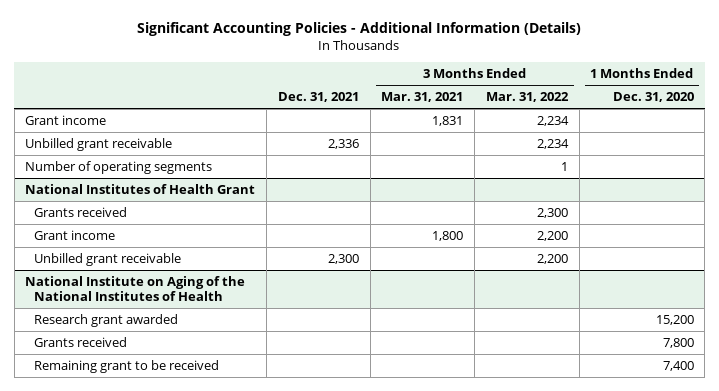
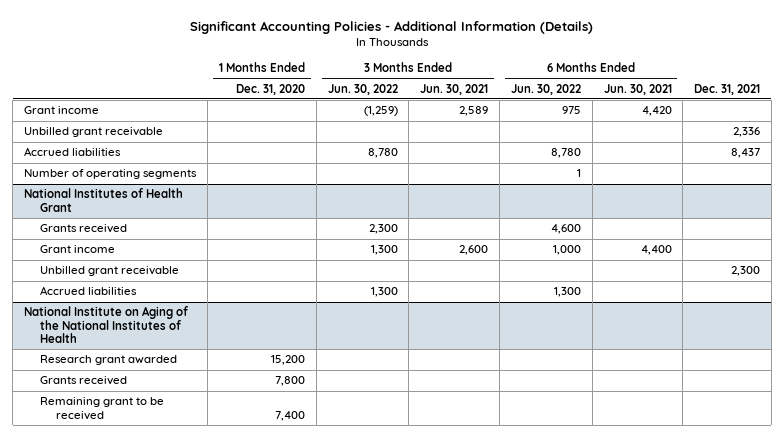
- | Dec. 31, 2021 | 3 Months Ended Mar. 31, 2021 | 3 Months Ended Mar. 31, 2022 | 1 Months Ended Dec. 31, 2020
+ | 1 Months Ended Dec. 31, 2020 | 3 Months Ended Jun. 30, 2022 | 3 Months Ended Jun. 30, 2021 | 6 Months Ended Jun. 30, 2022 | 6 Months Ended Jun. 30, 2021 | Dec. 31, 2021
+ Accrued liabilities | | 8,780 | | 8,780 | | 8,437
@ National Institutes of Health Grant
+ Accrued liabilities | | 1,300 | | 1,300 | |

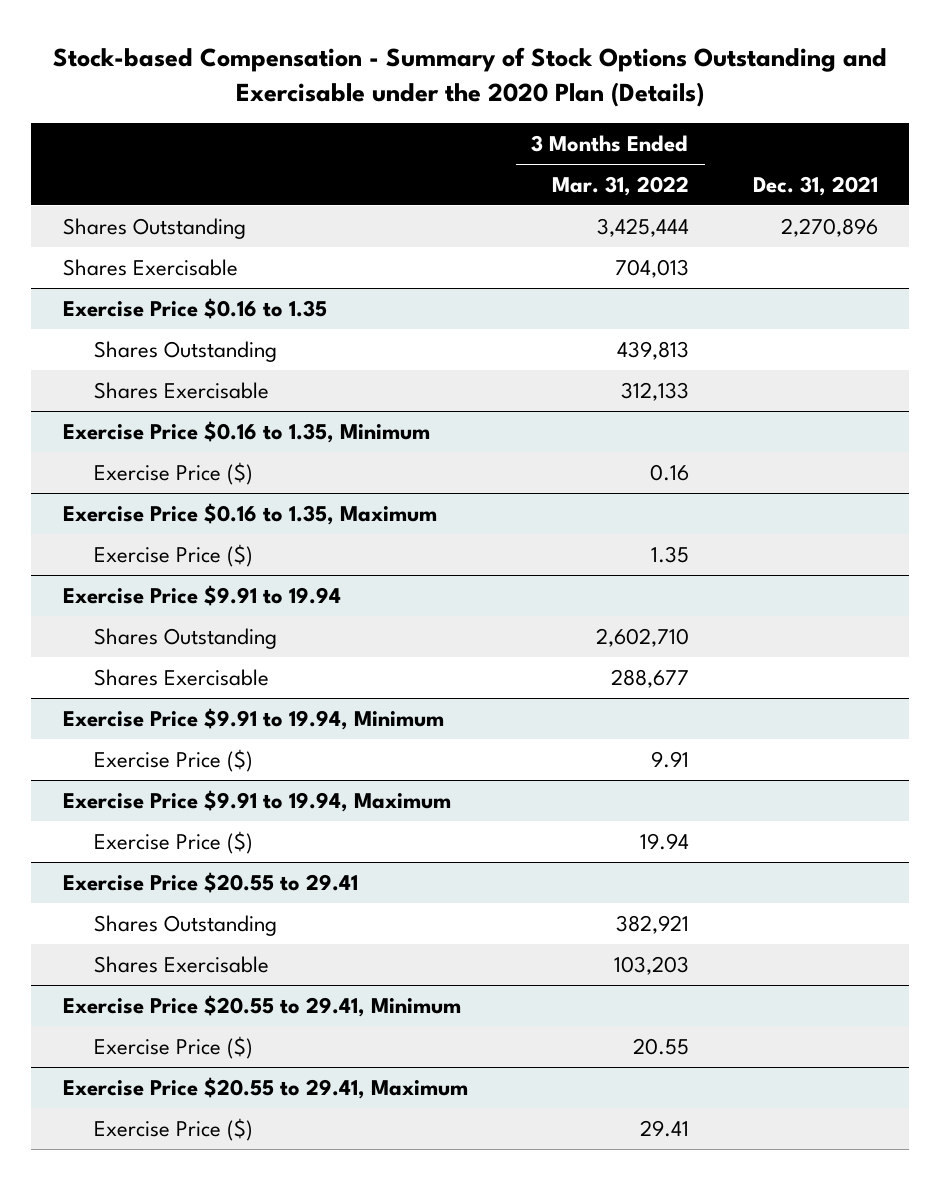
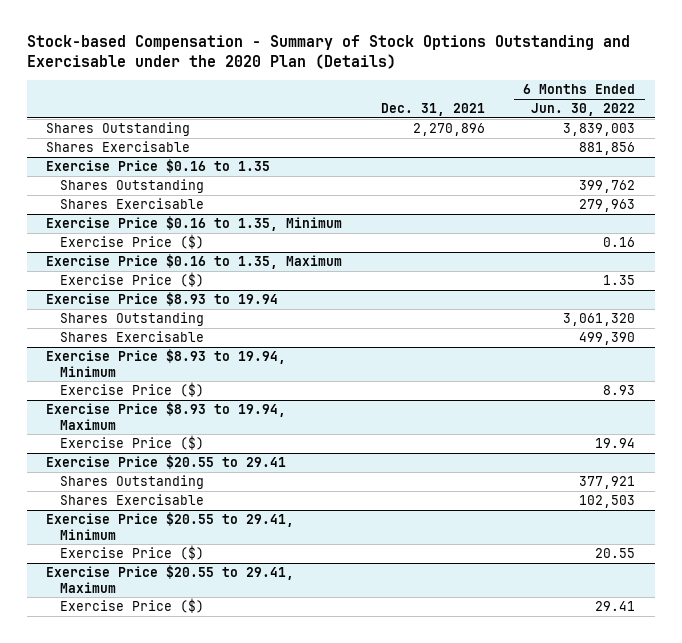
- | 3 Months Ended Mar. 31, 2022 | Dec. 31, 2021
+ | Dec. 31, 2021 | 6 Months Ended Jun. 30, 2022
- Exercise Price $9.91 to 19.94
+ Exercise Price $8.93 to 19.94
- Exercise Price $9.91 to 19.94, Minimum
+ Exercise Price $8.93 to 19.94, Minimum
- Exercise Price $9.91 to 19.94, Maximum
+ Exercise Price $8.93 to 19.94, Maximum

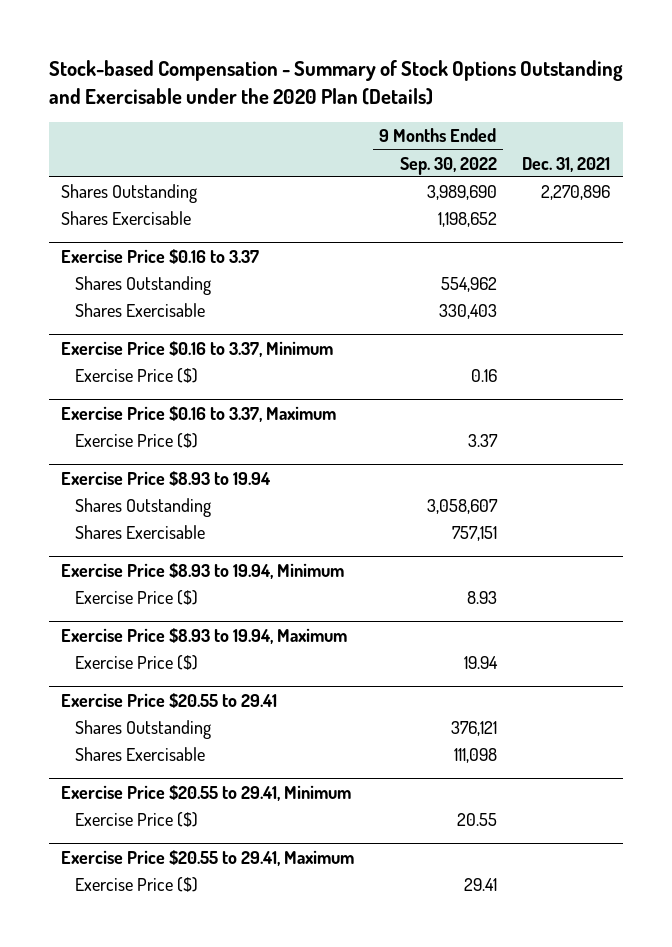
- | Dec. 31, 2021 | 6 Months Ended Jun. 30, 2022
+ | 9 Months Ended Sep. 30, 2022 | Dec. 31, 2021
- Exercise Price $0.16 to 1.35
+ Exercise Price $0.16 to 3.37
- Exercise Price $0.16 to 1.35, Minimum
+ Exercise Price $0.16 to 3.37, Minimum
- Exercise Price $0.16 to 1.35, Maximum
+ Exercise Price $0.16 to 3.37, Maximum

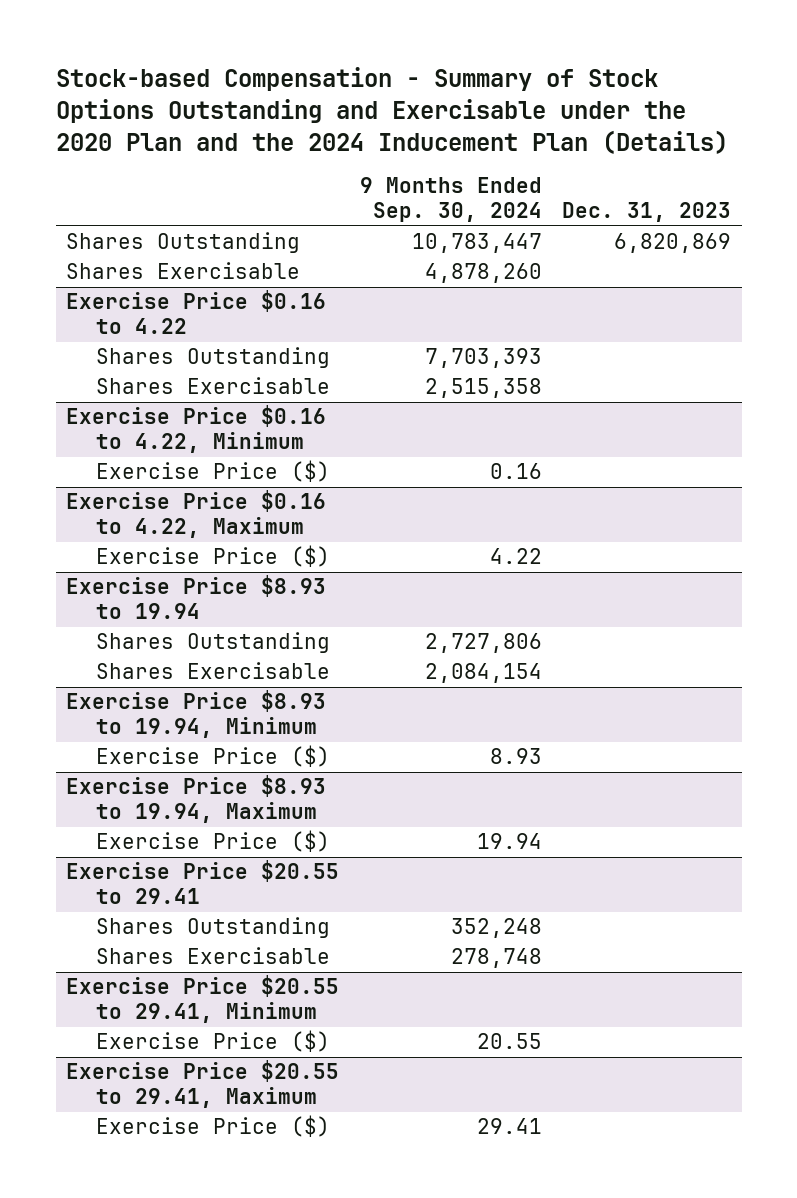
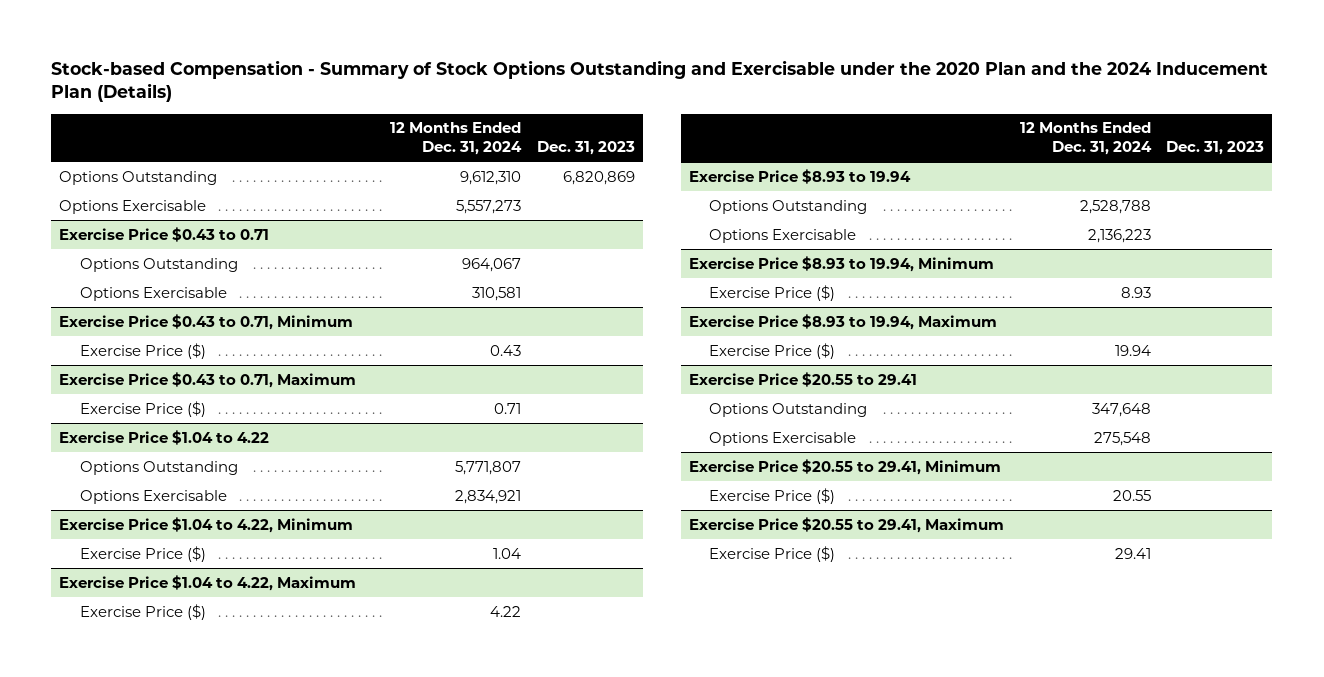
- | 9 Months Ended Sep. 30, 2024 | Dec. 31, 2023
+ | 12 Months Ended Dec. 31, 2024 | Dec. 31, 2023
- Shares Outstanding | 10,783,447 | 6,820,869
- Shares Exercisable | 4,878,260 |
- Exercise Price $0.16 to 4.22
- Shares Outstanding | 7,703,393 |
- Shares Exercisable | 2,515,358 |
- Exercise Price $0.16 to 4.22, Minimum
+ Options Outstanding | 9,612,310 | 6,820,869
+ Options Exercisable | 5,557,273 |
+ Exercise Price $0.43 to 0.71
+ Options Outstanding | 964,067 |
+ Options Exercisable | 310,581 |
+ Exercise Price $0.43 to 0.71, Minimum
+ Exercise Price ($) | 0.43 |
+ Exercise Price $0.43 to 0.71, Maximum
+ Exercise Price ($) | 0.71 |
+ Exercise Price $1.04 to 4.22
+ Options Outstanding | 5,771,807 |
+ Options Exercisable | 2,834,921 |
+ Exercise Price $1.04 to 4.22, Minimum
- Exercise Price $0.16 to 4.22, Maximum
+ Exercise Price $1.04 to 4.22, Maximum
@ Exercise Price $8.93 to 19.94
- Shares Outstanding | 2,727,806 |
- Shares Exercisable | 2,084,154 |
+ Options Outstanding | 2,528,788 |
+ Options Exercisable | 2,136,223 |
@ Exercise Price $20.55 to 29.41
- Shares Outstanding | 352,248 |
- Shares Exercisable | 278,748 |
+ Options Outstanding | 347,648 |
+ Options Exercisable | 275,548 |

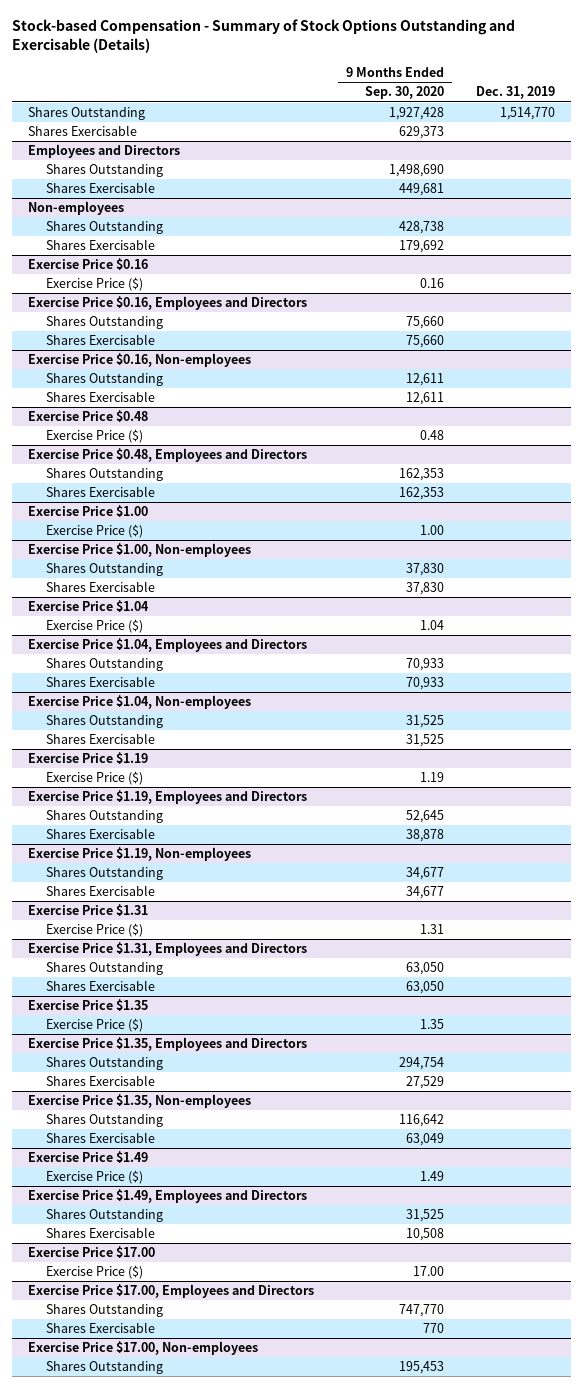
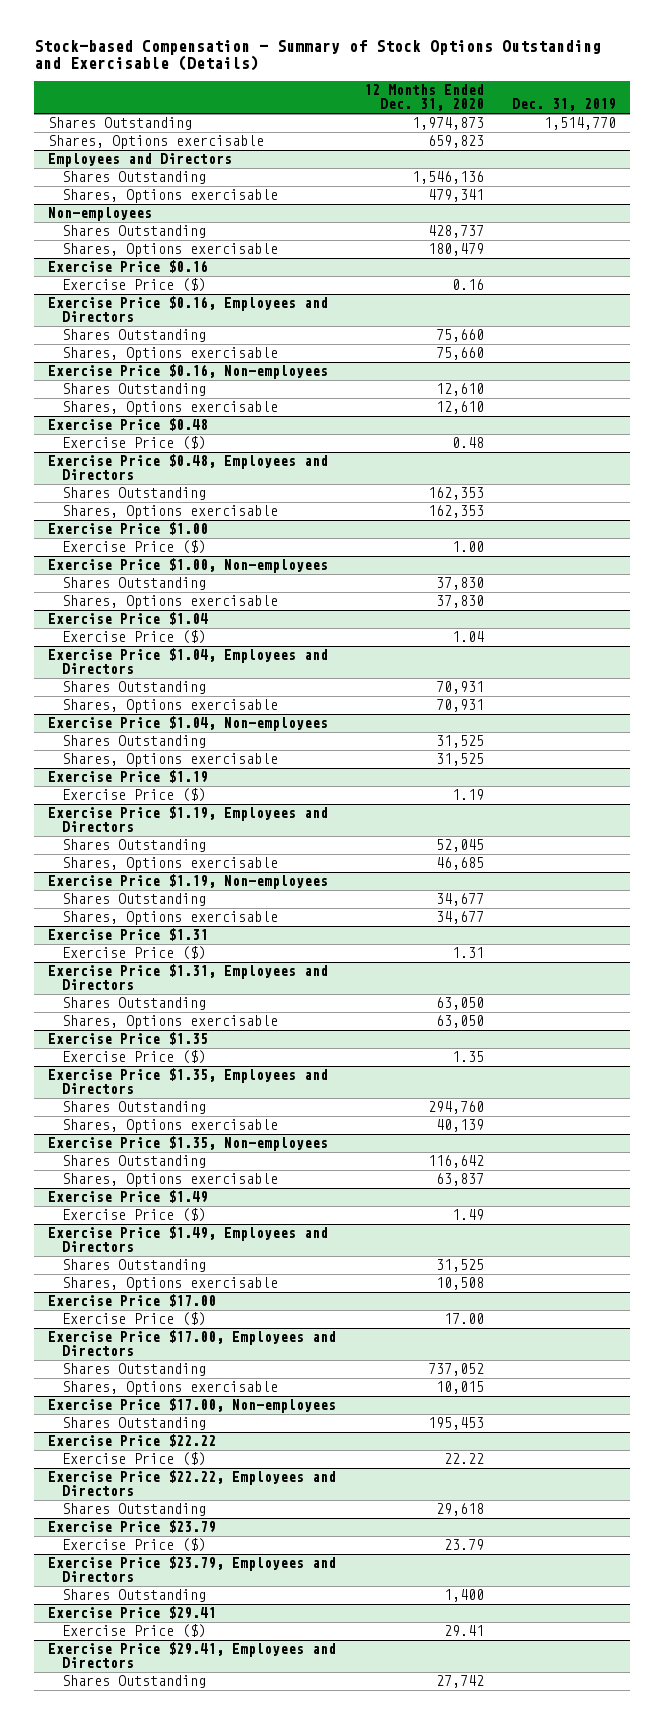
- | 9 Months Ended Sep. 30, 2020 | Dec. 31, 2019
+ | 12 Months Ended Dec. 31, 2020 | Dec. 31, 2019
- Shares Exercisable | 629,373 |
+ Shares, Options exercisable | 659,823 |
@ Employees and Directors
- Shares Exercisable | 449,681 |
+ Shares, Options exercisable | 479,341 |
@ Non-employees
- Shares Exercisable | 179,692 |
+ Shares, Options exercisable | 180,479 |
@ Exercise Price $0.16, Employees and Directors
- Shares Exercisable | 75,660 |
+ Shares, Options exercisable | 75,660 |
@ Exercise Price $0.16, Non-employees
- Shares Exercisable | 12,611 |
+ Shares, Options exercisable | 12,610 |
@ Exercise Price $0.48, Employees and Directors
- Shares Exercisable | 162,353 |
+ Shares, Options exercisable | 162,353 |
@ Exercise Price $1.00, Non-employees
- Shares Exercisable | 37,830 |
+ Shares, Options exercisable | 37,830 |
@ Exercise Price $1.04, Employees and Directors
- Shares Exercisable | 70,933 |
+ Shares, Options exercisable | 70,931 |
@ Exercise Price $1.04, Non-employees
- Shares Exercisable | 31,525 |
+ Shares, Options exercisable | 31,525 |
@ Exercise Price $1.19, Employees and Directors
- Shares Exercisable | 38,878 |
+ Shares, Options exercisable | 46,685 |
@ Exercise Price $1.19, Non-employees
- Shares Exercisable | 34,677 |
+ Shares, Options exercisable | 34,677 |
@ Exercise Price $1.31, Employees and Directors
- Shares Exercisable | 63,050 |
+ Shares, Options exercisable | 63,050 |
@ Exercise Price $1.35, Employees and Directors
- Shares Exercisable | 27,529 |
+ Shares, Options exercisable | 40,139 |
@ Exercise Price $1.35, Non-employees
- Shares Exercisable | 63,049 |
+ Shares, Options exercisable | 63,837 |
@ Exercise Price $1.49, Employees and Directors
- Shares Exercisable | 10,508 |
+ Shares, Options exercisable | 10,508 |
@ Exercise Price $17.00, Employees and Directors
- Shares Exercisable | 770 |
+ Shares, Options exercisable | 10,015 |
+ Exercise Price $22.22
+ Exercise Price ($) | 22.22 |
+ Exercise Price $22.22, Employees and Directors
+ Shares Outstanding | 29,618 |
+ Exercise Price $23.79
+ Exercise Price ($) | 23.79 |
+ Exercise Price $23.79, Employees and Directors
+ Shares Outstanding | 1,400 |
+ Exercise Price $29.41
+ Exercise Price ($) | 29.41 |
+ Exercise Price $29.41, Employees and Directors
+ Shares Outstanding | 27,742 |

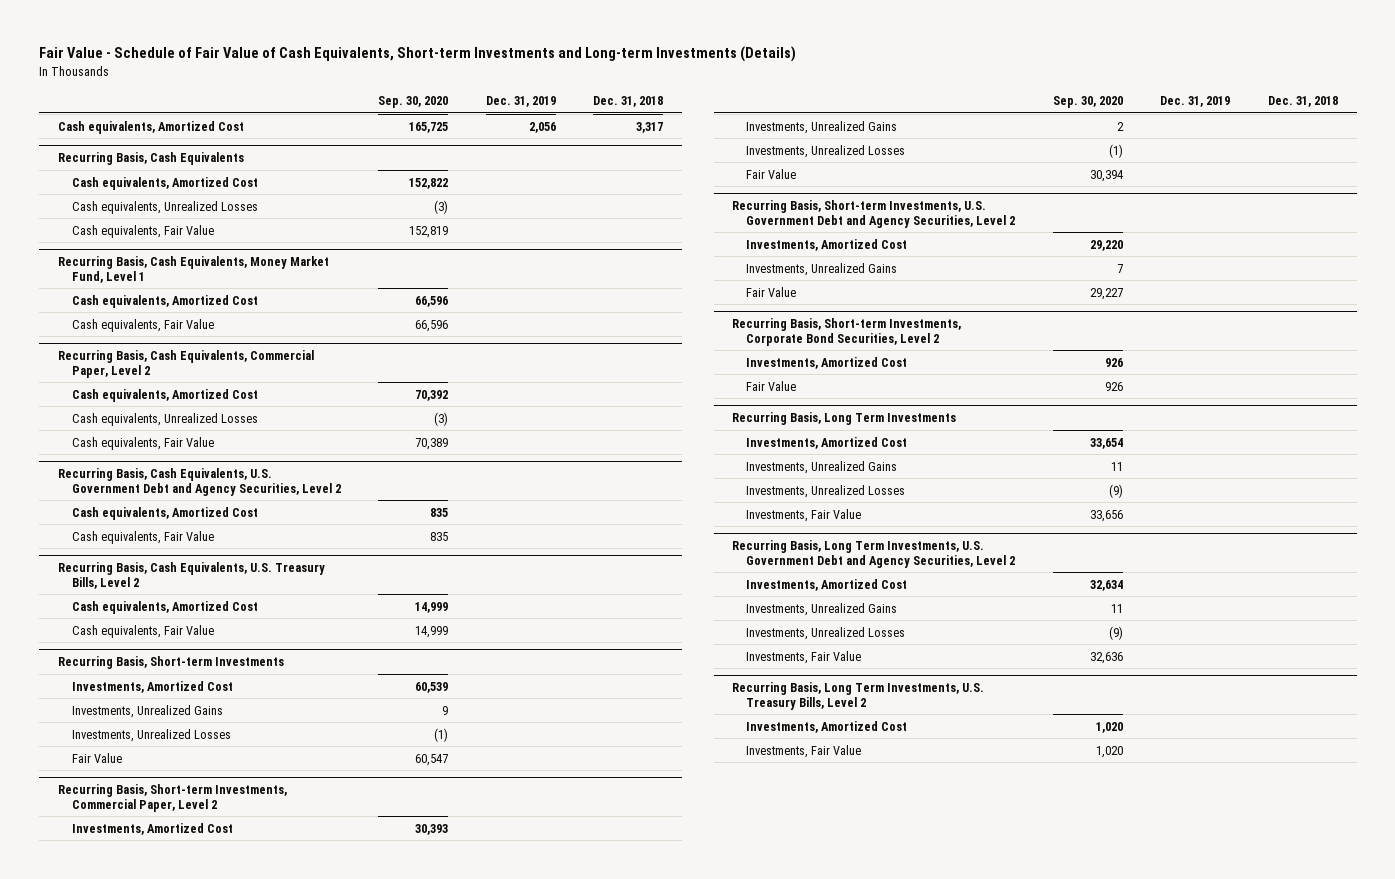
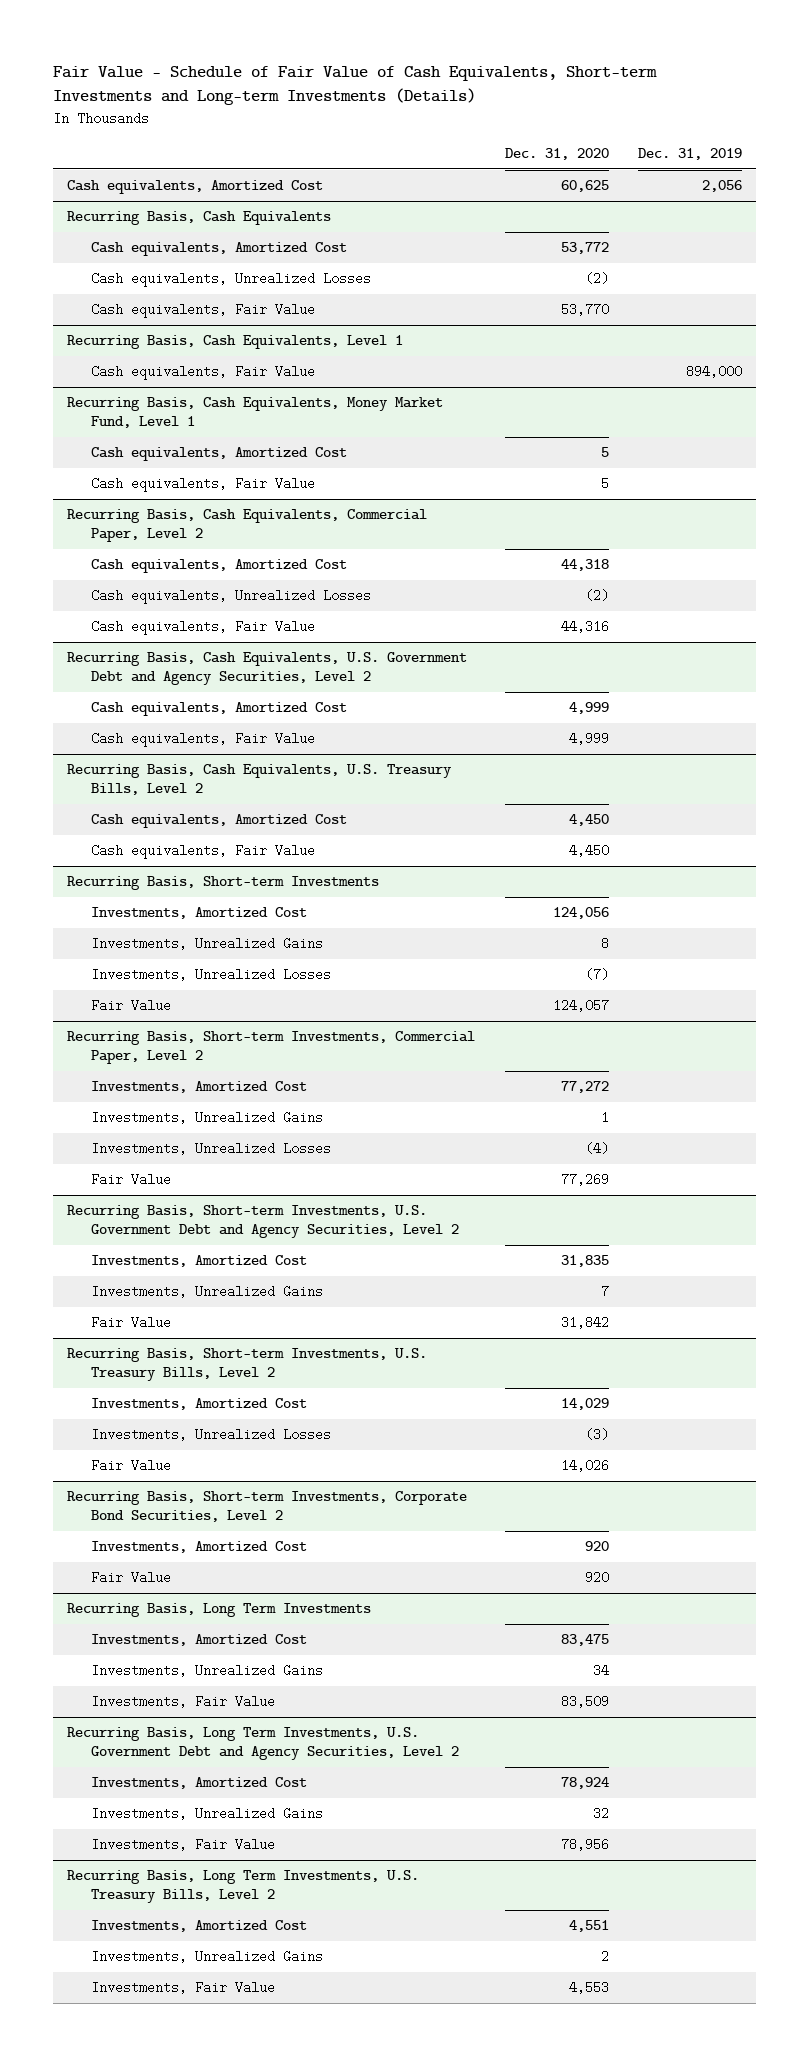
- | Sep. 30, 2020 | Dec. 31, 2019 | Dec. 31, 2018
+ | Dec. 31, 2020 | Dec. 31, 2019
+ Recurring Basis, Cash Equivalents, Level 1
+ Cash equivalents, Fair Value | | 894,000
+ Recurring Basis, Short-term Investments, U.S. Treasury Bills, Level 2
+ Investments, Amortized Cost | 14,029 |
+ Investments, Unrealized Losses | (3) |
+ Fair Value | 14,026 |
@ Recurring Basis, Long Term Investments
- Investments, Unrealized Losses | (9) | |
@ Recurring Basis, Long Term Investments, U.S. Government Debt and Agency Securities, Level 2
- Investments, Unrealized Losses | (9) | |
@ Recurring Basis, Long Term Investments, U.S. Treasury Bills, Level 2
+ Investments, Unrealized Gains | 2 |

